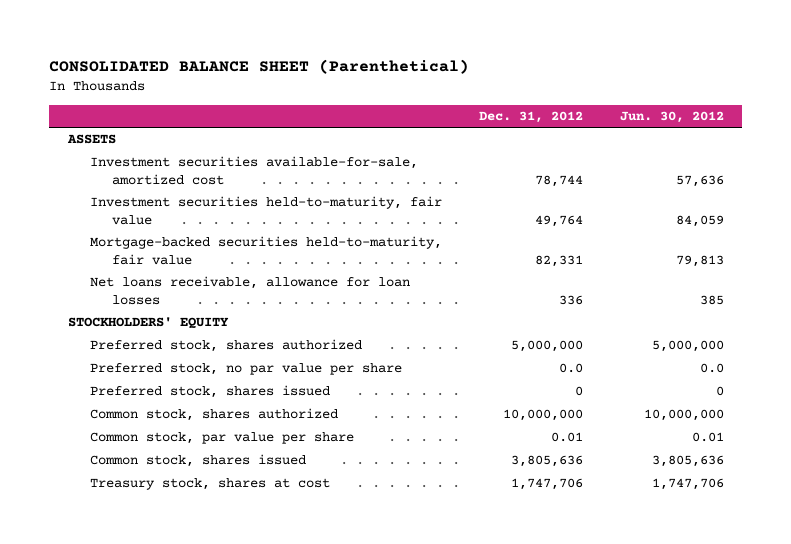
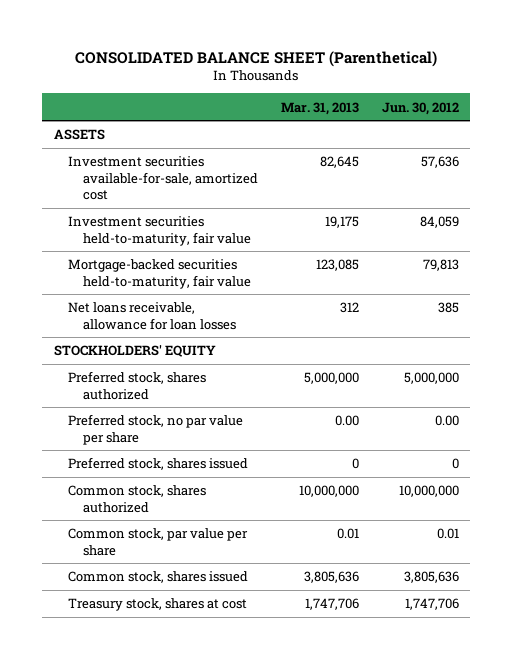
- | Dec. 31, 2012 | Jun. 30, 2012
+ | Mar. 31, 2013 | Jun. 30, 2012
- Preferred stock, no par value per share | 0.0 | 0.0
+ Preferred stock, no par value per share | 0.00 | 0.00

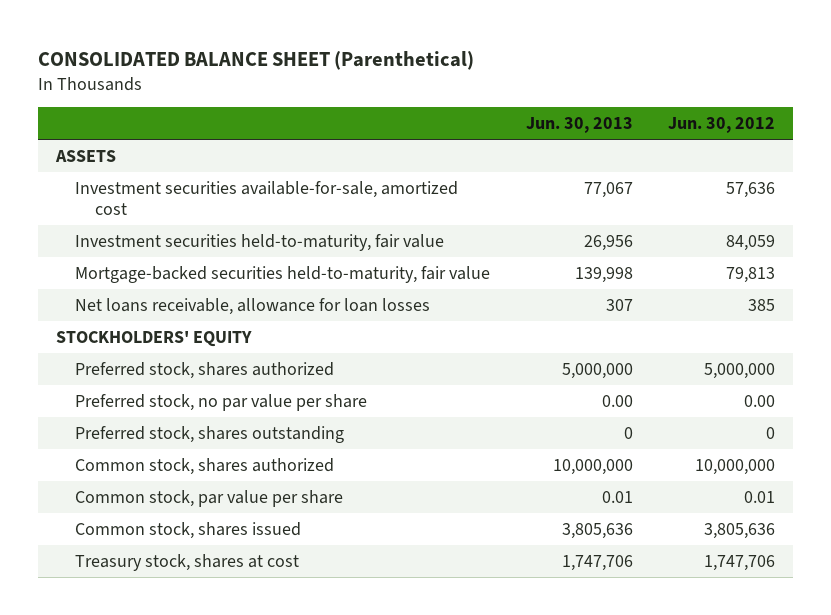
- | Mar. 31, 2013 | Jun. 30, 2012
+ | Jun. 30, 2013 | Jun. 30, 2012
- Preferred stock, shares issued | 0 | 0
+ Preferred stock, shares outstanding | 0 | 0

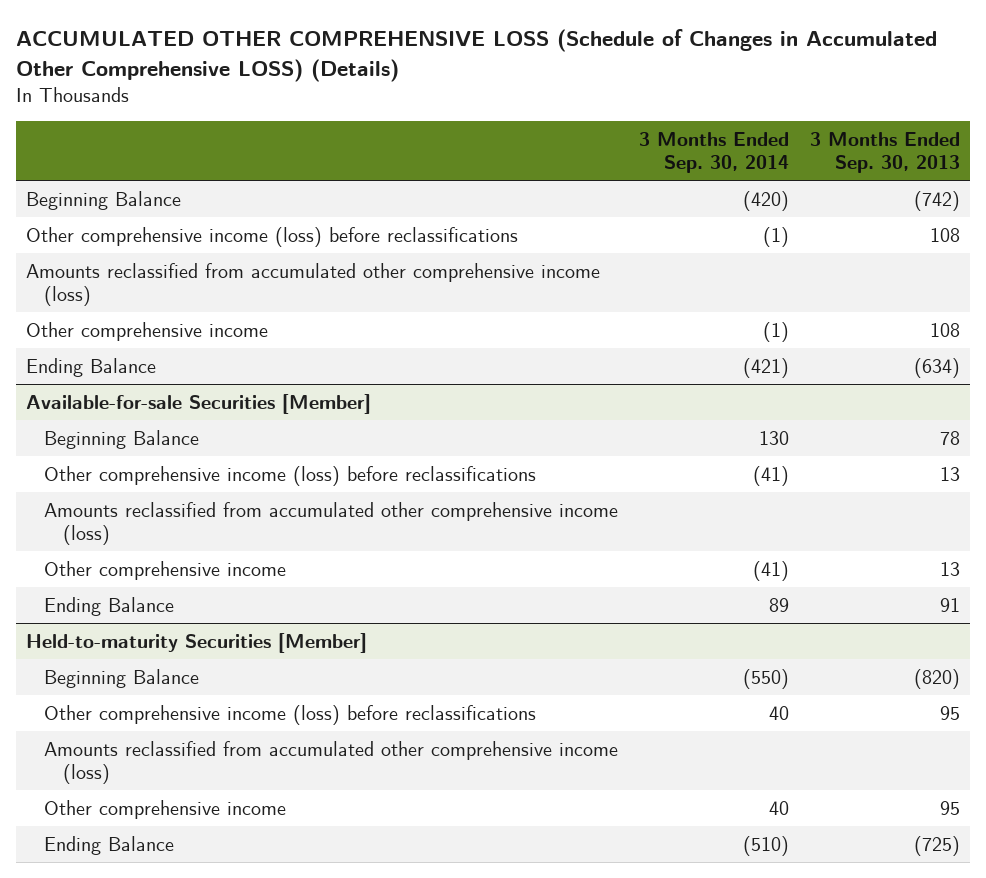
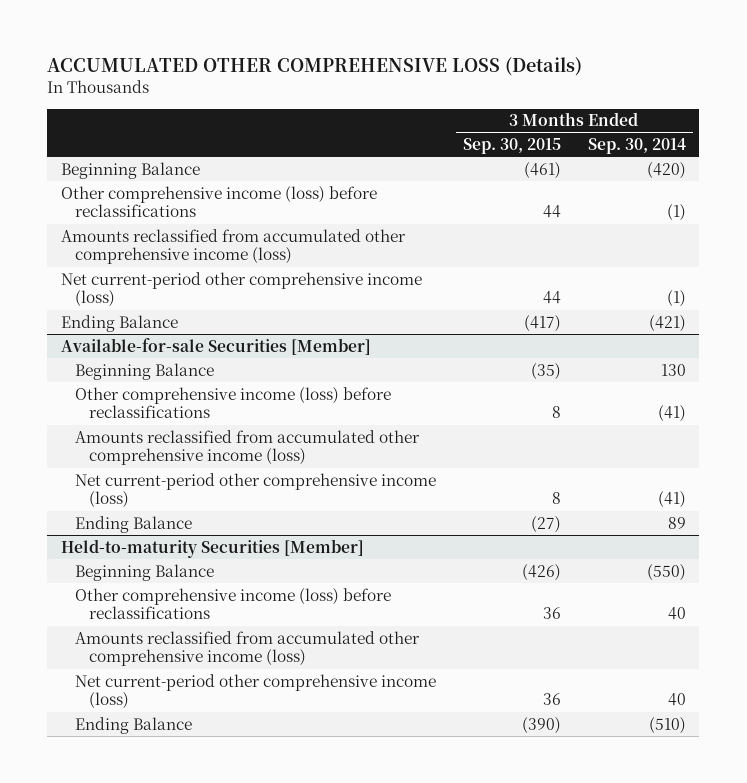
- ACCUMULATED OTHER COMPREHENSIVE LOSS (Schedule of Changes in Accumulated Other Comprehensive LOSS) (Details)
+ ACCUMULATED OTHER COMPREHENSIVE LOSS (Details)
- | 3 Months Ended Sep. 30, 2014 | 3 Months Ended Sep. 30, 2013
+ | 3 Months Ended Sep. 30, 2015 | 3 Months Ended Sep. 30, 2014
- Other comprehensive income | (1) | 108
+ Net current-period other comprehensive income (loss) | 44 | (1)
@ Available-for-sale Securities [Member]
- Other comprehensive income | (41) | 13
+ Net current-period other comprehensive income (loss) | 8 | (41)
@ Held-to-maturity Securities [Member]
- Other comprehensive income | 40 | 95
+ Net current-period other comprehensive income (loss) | 36 | 40

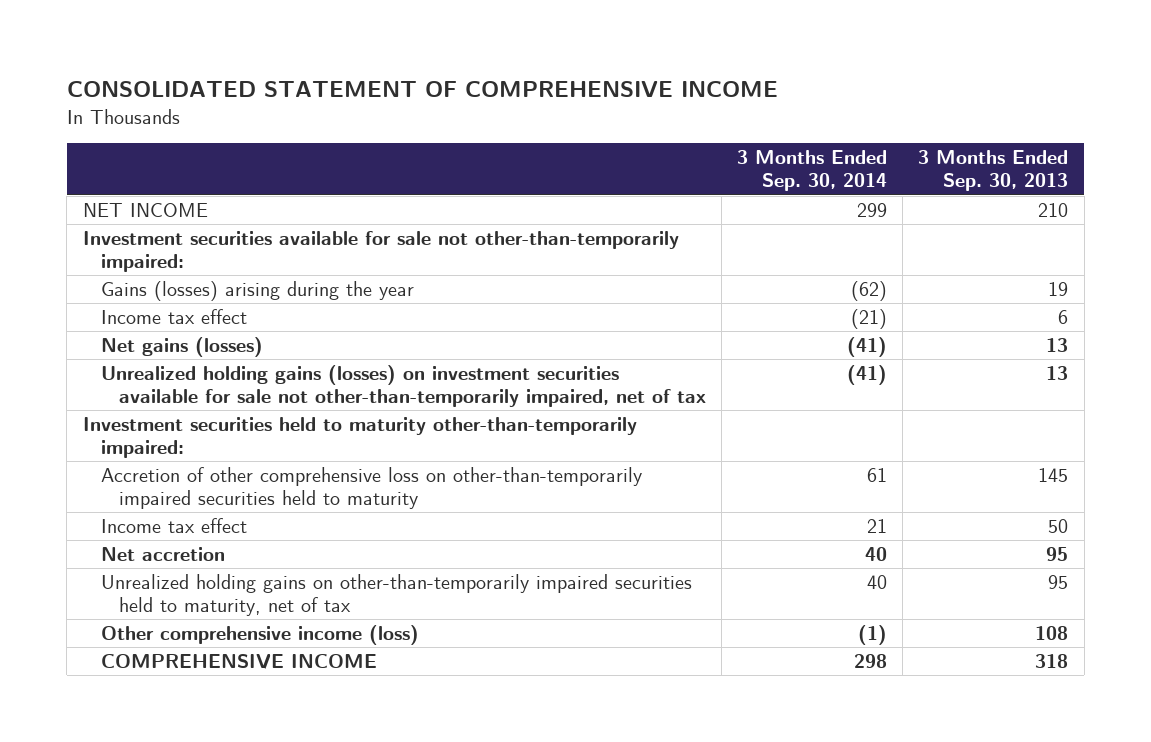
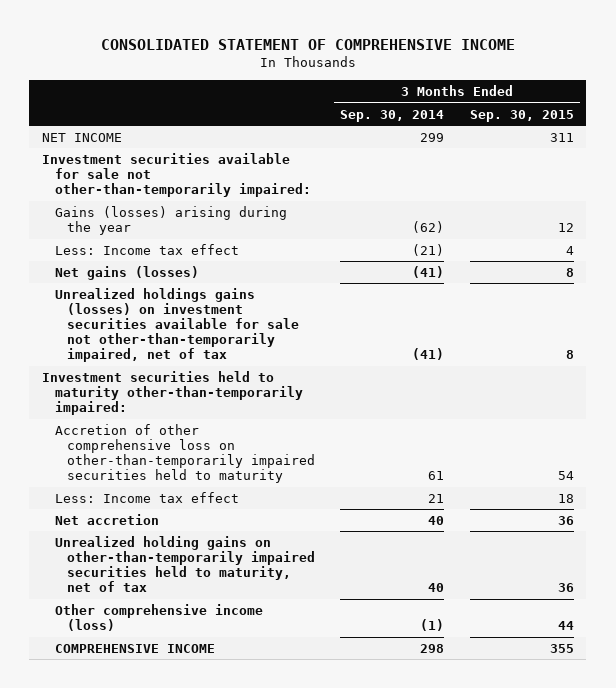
- | 3 Months Ended Sep. 30, 2014 | 3 Months Ended Sep. 30, 2013
+ | 3 Months Ended Sep. 30, 2014 | 3 Months Ended Sep. 30, 2015
- Income tax effect | (21) | 6
+ Less: Income tax effect | (21) | 4
- Unrealized holding gains (losses) on investment securities available for sale not other-than-temporarily impaired, net of tax | (41) | 13
+ Unrealized holdings gains (losses) on investment securities available for sale not other-than-temporarily impaired, net of tax | (41) | 8
- Income tax effect | 21 | 50
+ Less: Income tax effect | 21 | 18

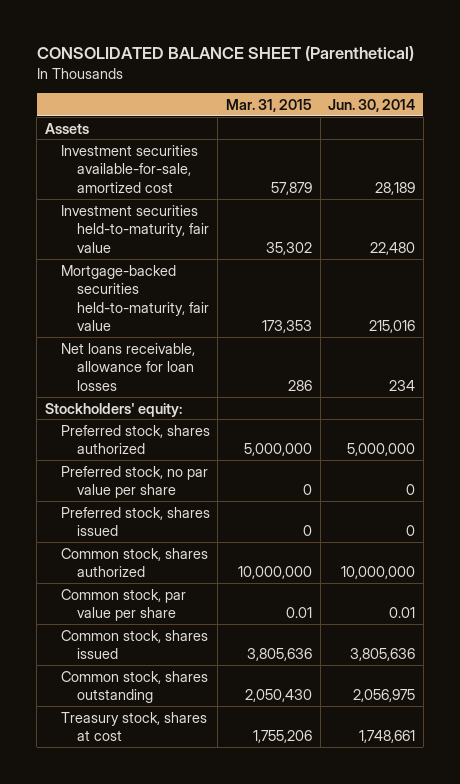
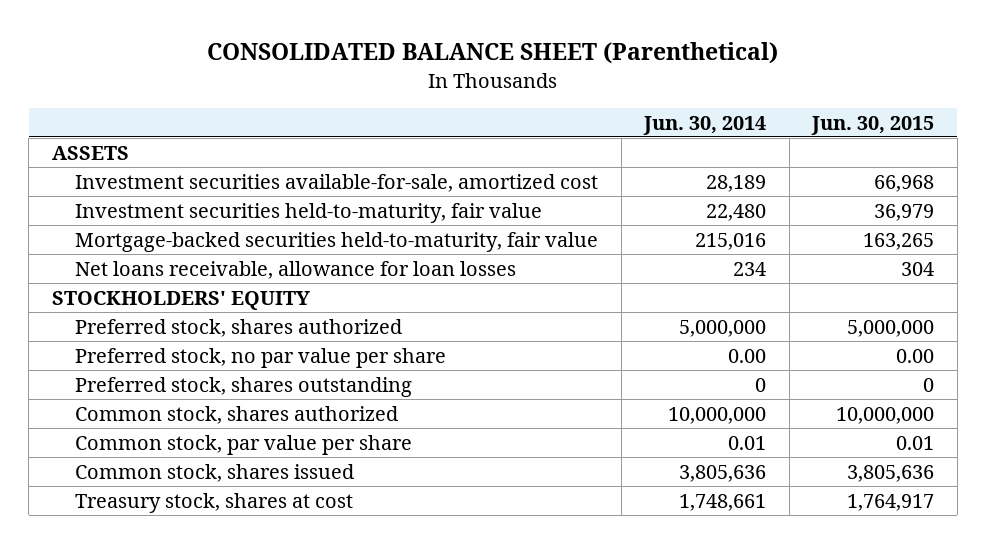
- | Mar. 31, 2015 | Jun. 30, 2014
+ | Jun. 30, 2014 | Jun. 30, 2015
- Assets
+ ASSETS
- Stockholders' equity:
+ STOCKHOLDERS' EQUITY
- Preferred stock, no par value per share | 0 | 0
- Preferred stock, shares issued | 0 | 0
+ Preferred stock, no par value per share | 0.00 | 0.00
+ Preferred stock, shares outstanding | 0 | 0
- Common stock, shares outstanding | 2,050,430 | 2,056,975

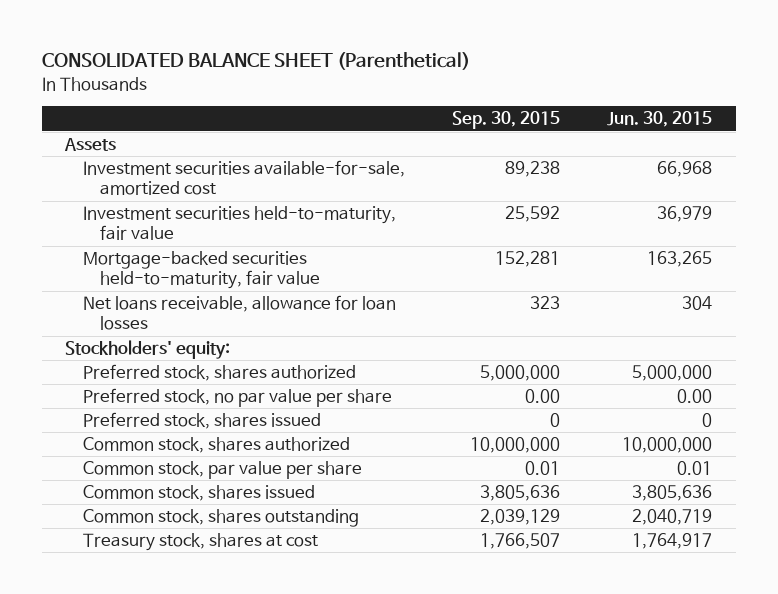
- | Jun. 30, 2014 | Jun. 30, 2015
+ | Sep. 30, 2015 | Jun. 30, 2015
- ASSETS
+ Assets
- STOCKHOLDERS' EQUITY
+ Stockholders' equity:
- Preferred stock, shares outstanding | 0 | 0
+ Preferred stock, shares issued | 0 | 0
+ Common stock, shares outstanding | 2,039,129 | 2,040,719

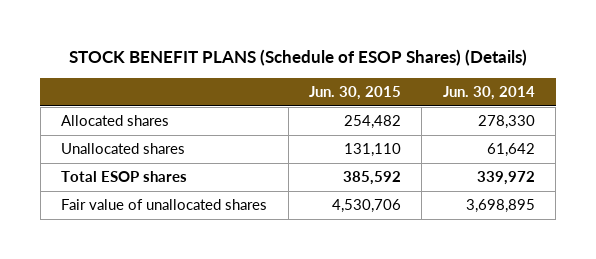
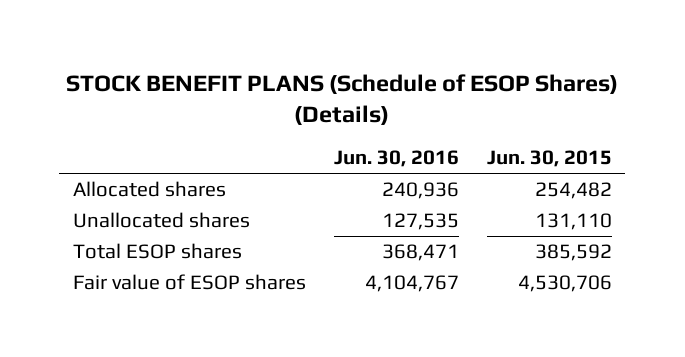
- | Jun. 30, 2015 | Jun. 30, 2014
+ | Jun. 30, 2016 | Jun. 30, 2015
- Fair value of unallocated shares | 4,530,706 | 3,698,895
+ Fair value of ESOP shares | 4,104,767 | 4,530,706

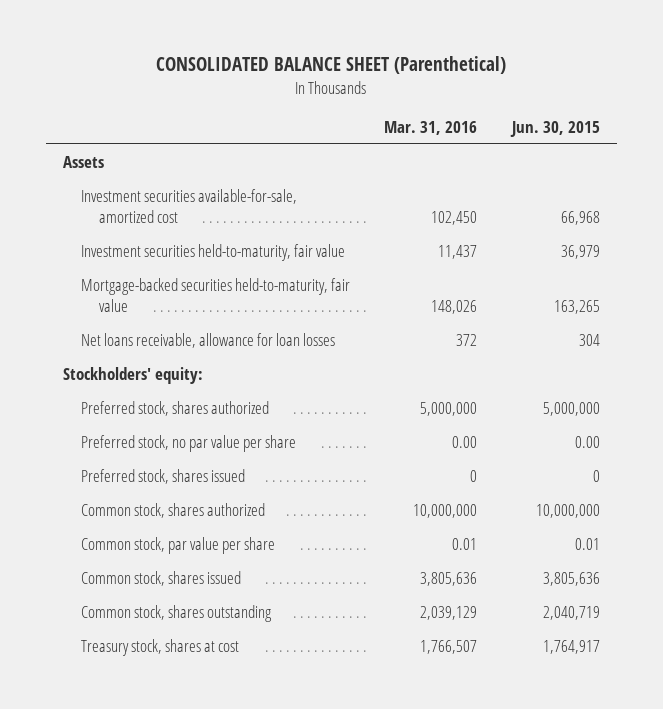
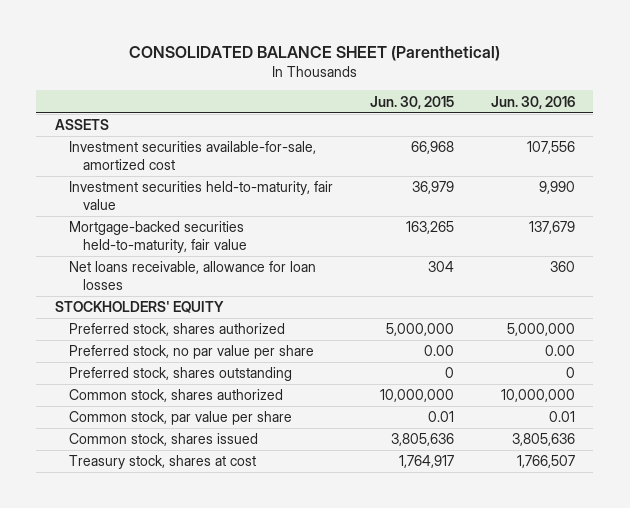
- | Mar. 31, 2016 | Jun. 30, 2015
+ | Jun. 30, 2015 | Jun. 30, 2016
- Assets
+ ASSETS
- Stockholders' equity:
+ STOCKHOLDERS' EQUITY
- Preferred stock, shares issued | 0 | 0
+ Preferred stock, shares outstanding | 0 | 0
- Common stock, shares outstanding | 2,039,129 | 2,040,719

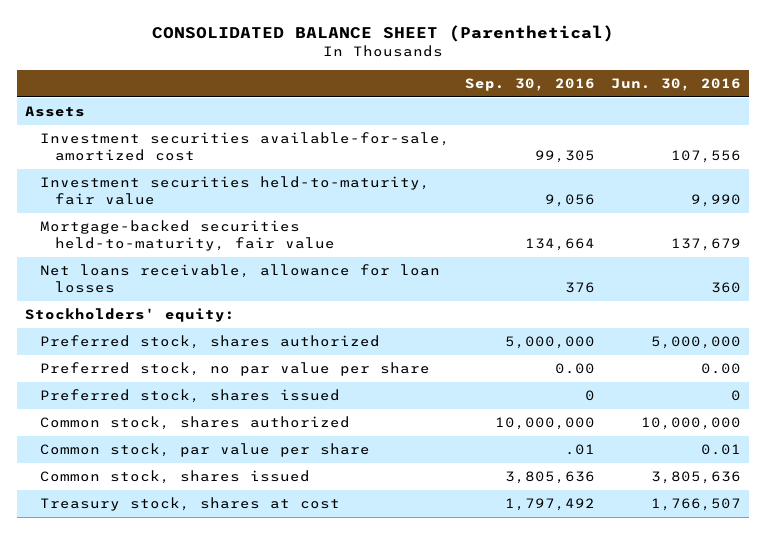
- | Jun. 30, 2015 | Jun. 30, 2016
+ | Sep. 30, 2016 | Jun. 30, 2016
- ASSETS
+ Assets
- STOCKHOLDERS' EQUITY
+ Stockholders' equity:
- Preferred stock, shares outstanding | 0 | 0
+ Preferred stock, shares issued | 0 | 0

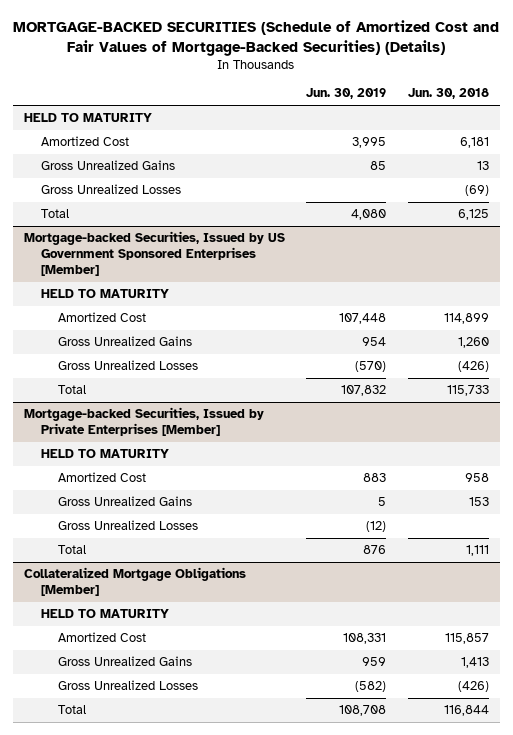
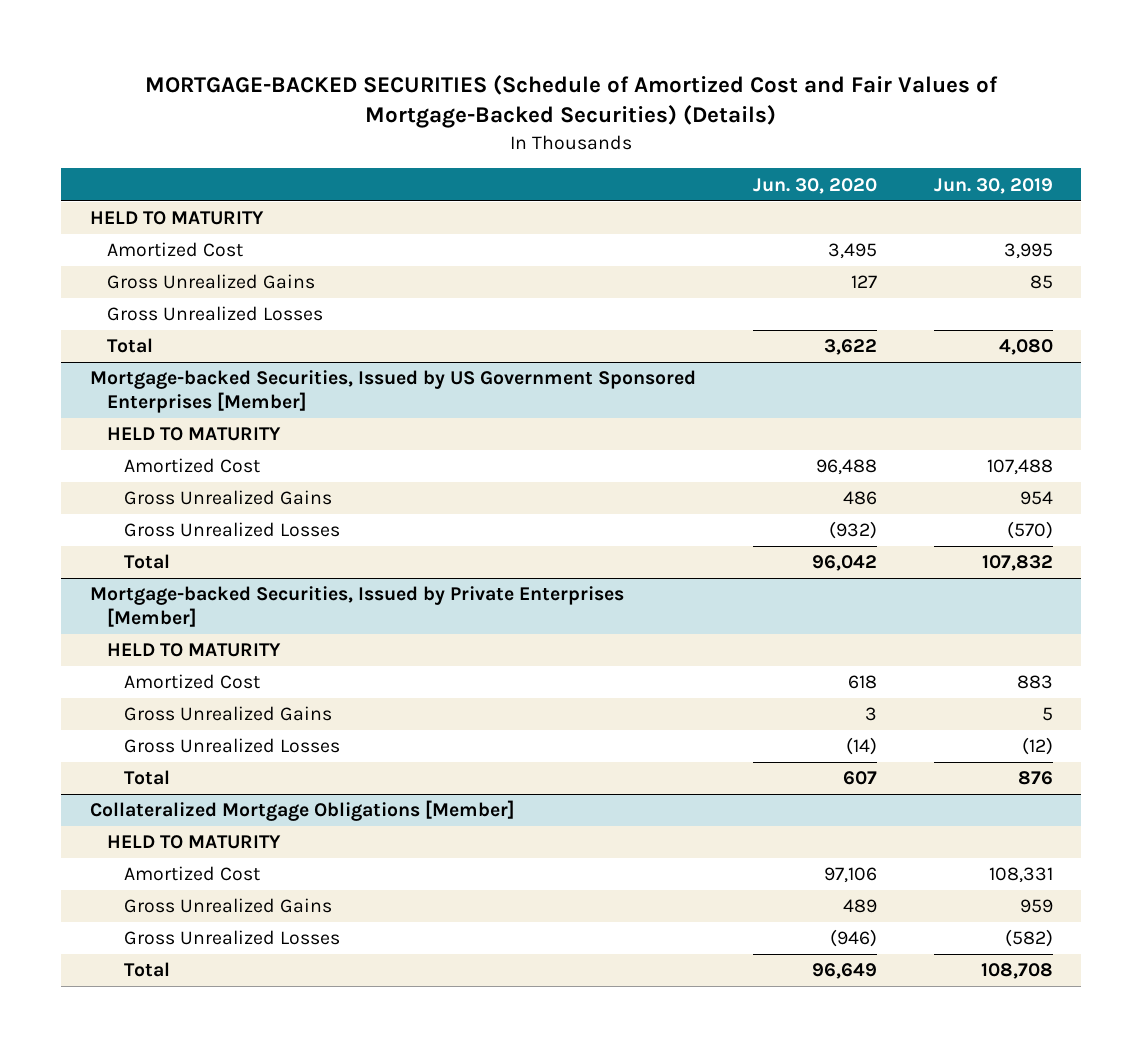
- | Jun. 30, 2019 | Jun. 30, 2018
+ | Jun. 30, 2020 | Jun. 30, 2019
@ Mortgage-backed Securities, Issued by US Government Sponsored Enterprises [Member]
- Amortized Cost | 107,448 | 114,899
+ Amortized Cost | 96,488 | 107,488

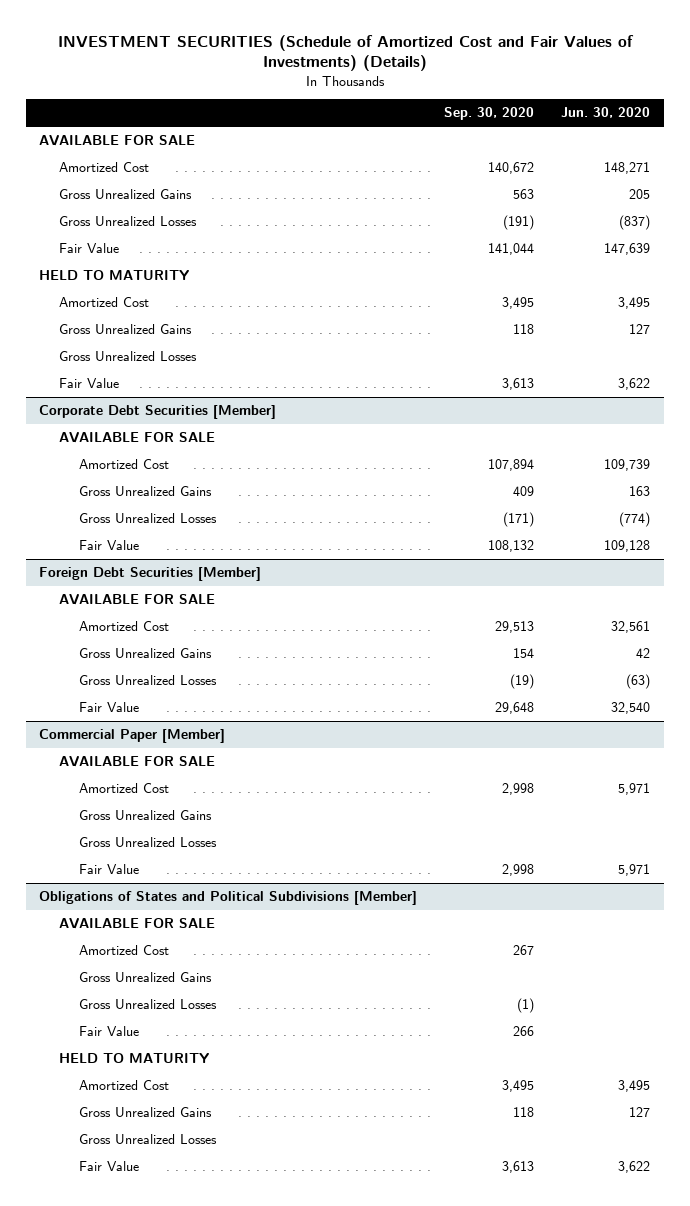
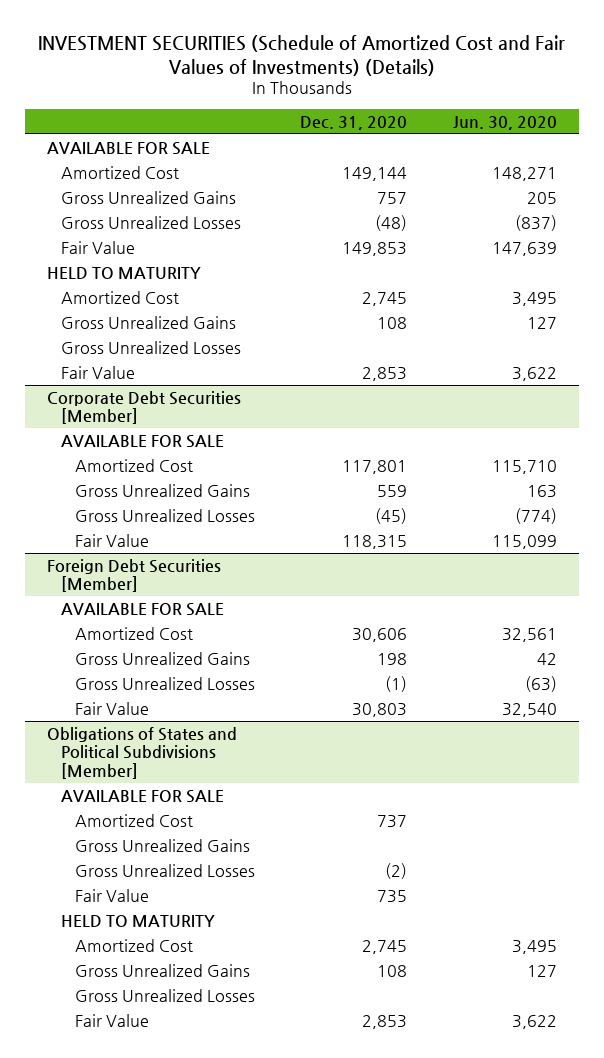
- | Sep. 30, 2020 | Jun. 30, 2020
+ | Dec. 31, 2020 | Jun. 30, 2020
@ Corporate Debt Securities [Member]
- Amortized Cost | 107,894 | 109,739
+ Amortized Cost | 117,801 | 115,710
- Fair Value | 108,132 | 109,128
+ Fair Value | 118,315 | 115,099
- Commercial Paper [Member]
- AVAILABLE FOR SALE
- Amortized Cost | 2,998 | 5,971
- Gross Unrealized Gains
- Gross Unrealized Losses
- Fair Value | 2,998 | 5,971

